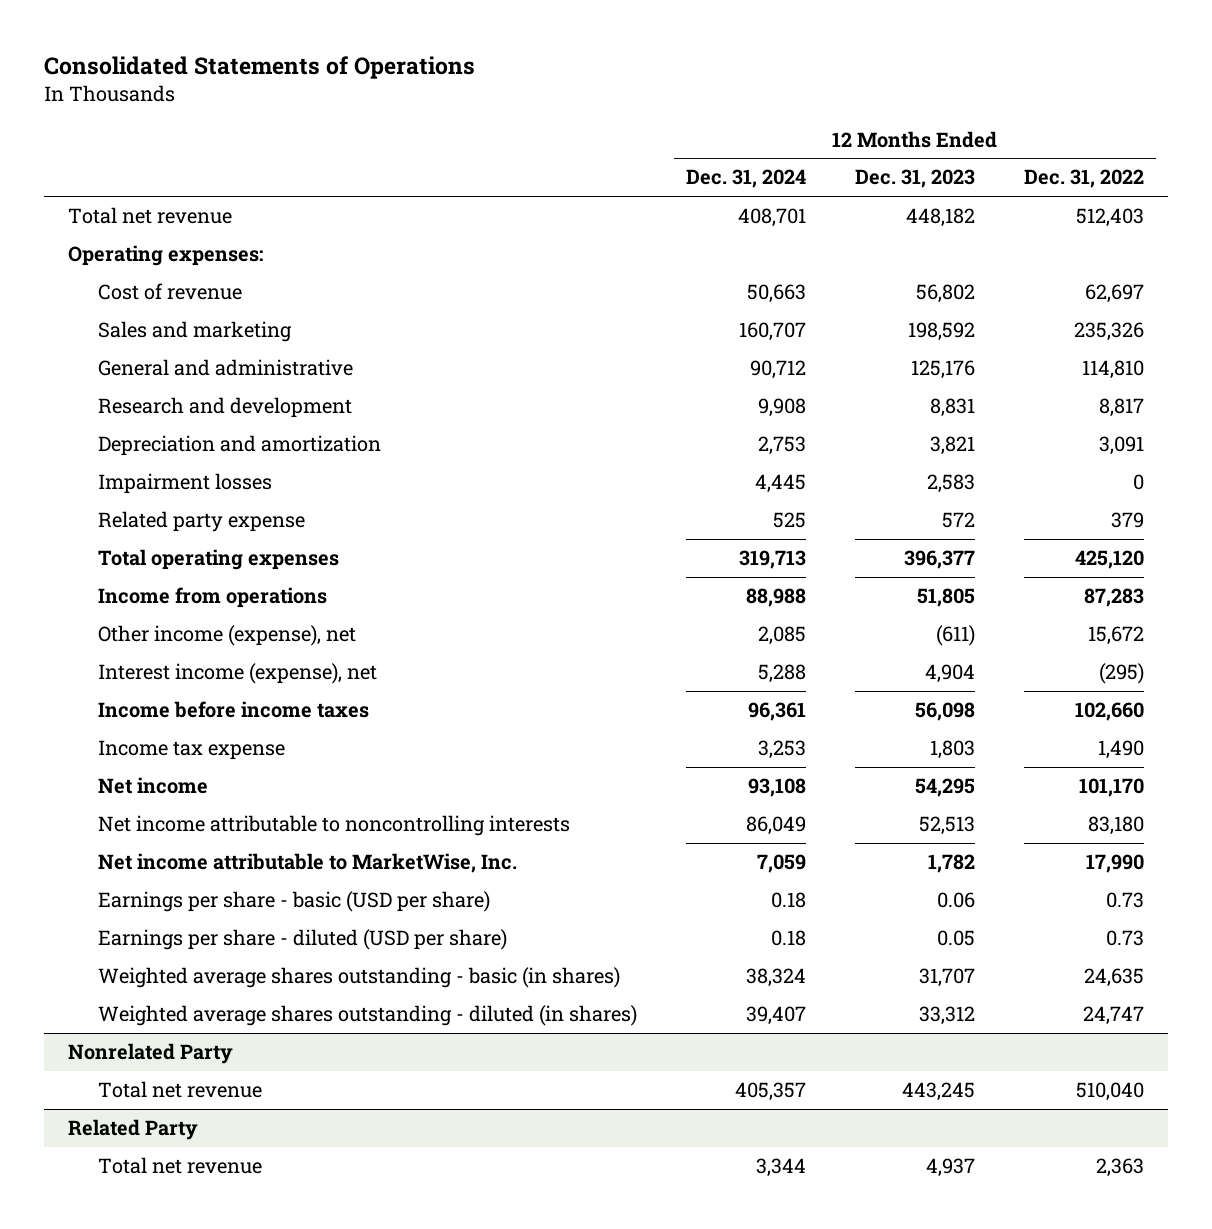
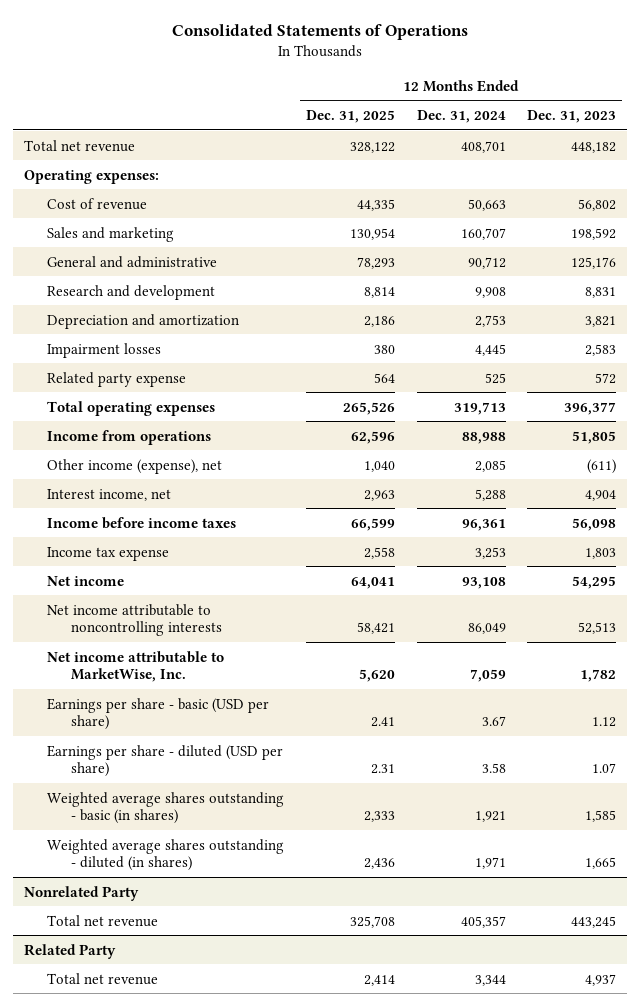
- | 12 Months Ended Dec. 31, 2024 | 12 Months Ended Dec. 31, 2023 | 12 Months Ended Dec. 31, 2022
+ | 12 Months Ended Dec. 31, 2025 | 12 Months Ended Dec. 31, 2024 | 12 Months Ended Dec. 31, 2023
- Interest income (expense), net | 5,288 | 4,904 | (295)
+ Interest income, net | 2,963 | 5,288 | 4,904
- Earnings per share - basic (USD per share) | 0.18 | 0.06 | 0.73
- Earnings per share - diluted (USD per share) | 0.18 | 0.05 | 0.73
- Weighted average shares outstanding - basic (in shares) | 38,324 | 31,707 | 24,635
- Weighted average shares outstanding - diluted (in shares) | 39,407 | 33,312 | 24,747
+ Earnings per share - basic (USD per share) | 2.41 | 3.67 | 1.12
+ Earnings per share - diluted (USD per share) | 2.31 | 3.58 | 1.07
+ Weighted average shares outstanding - basic (in shares) | 2,333 | 1,921 | 1,585
+ Weighted average shares outstanding - diluted (in shares) | 2,436 | 1,971 | 1,665

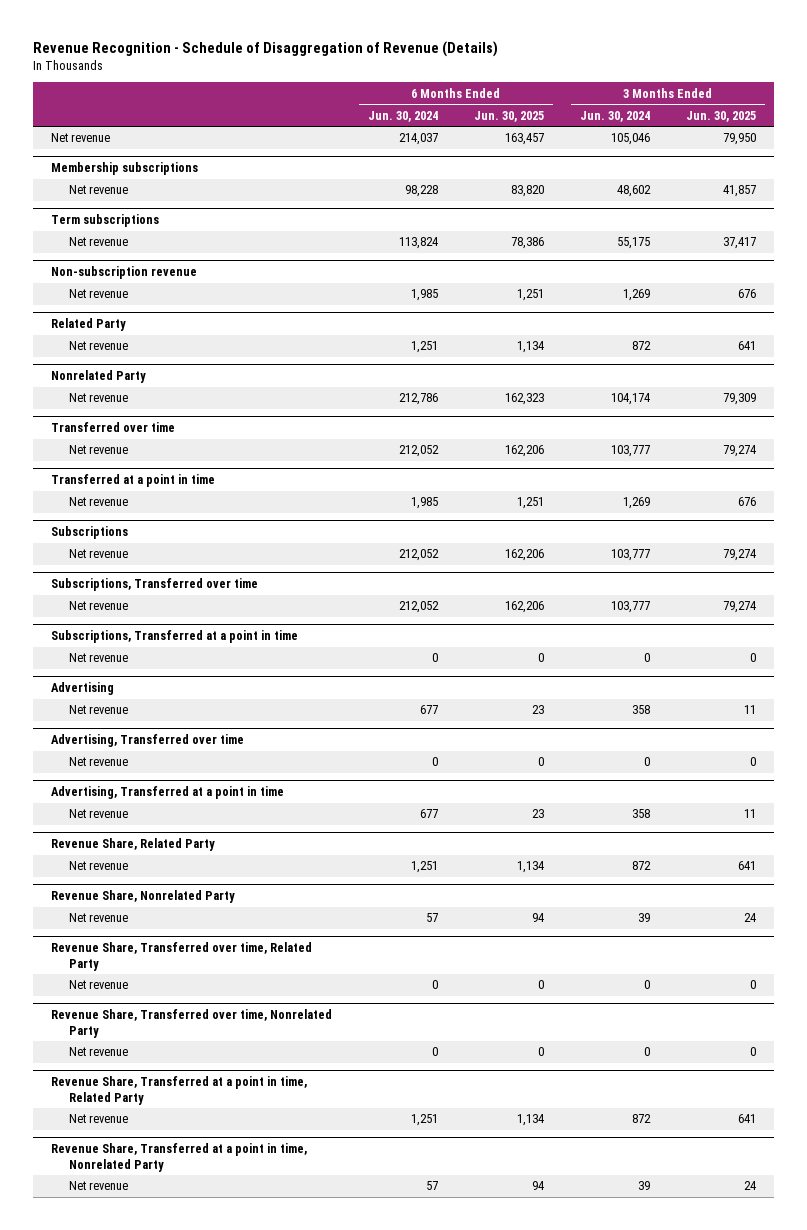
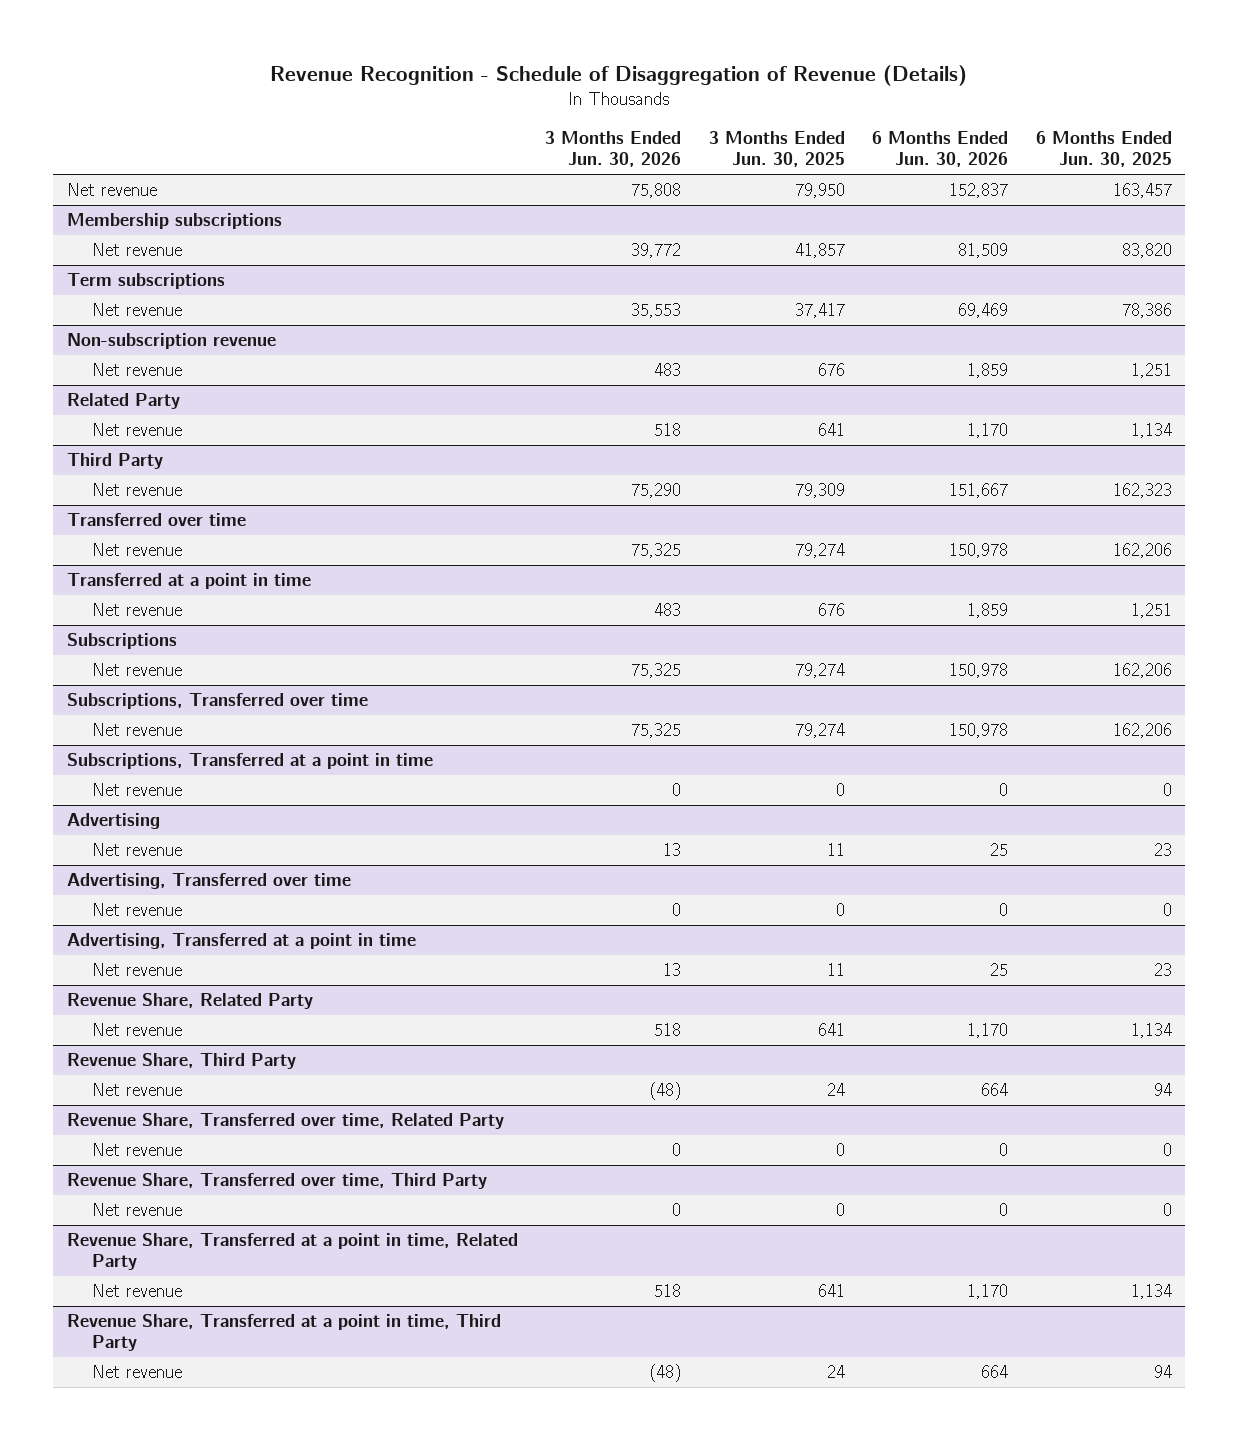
- | 6 Months Ended Jun. 30, 2024 | 6 Months Ended Jun. 30, 2025 | 3 Months Ended Jun. 30, 2024 | 3 Months Ended Jun. 30, 2025
+ | 3 Months Ended Jun. 30, 2026 | 3 Months Ended Jun. 30, 2025 | 6 Months Ended Jun. 30, 2026 | 6 Months Ended Jun. 30, 2025
- Nonrelated Party
+ Third Party
- Revenue Share, Nonrelated Party
+ Revenue Share, Third Party
- Revenue Share, Transferred over time, Nonrelated Party
+ Revenue Share, Transferred over time, Third Party
- Revenue Share, Transferred at a point in time, Nonrelated Party
+ Revenue Share, Transferred at a point in time, Third Party

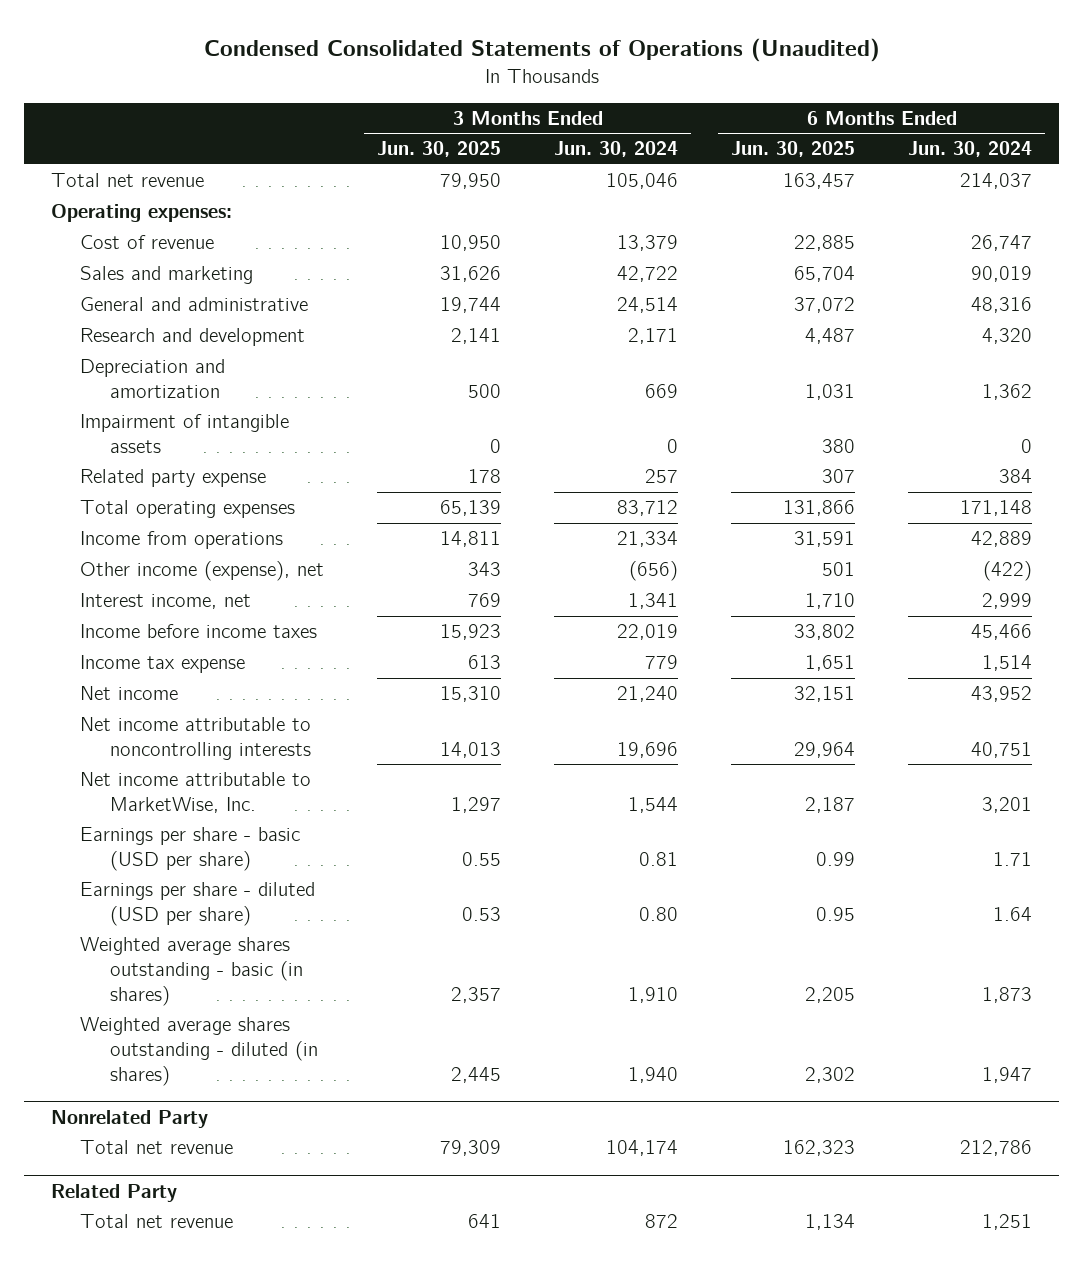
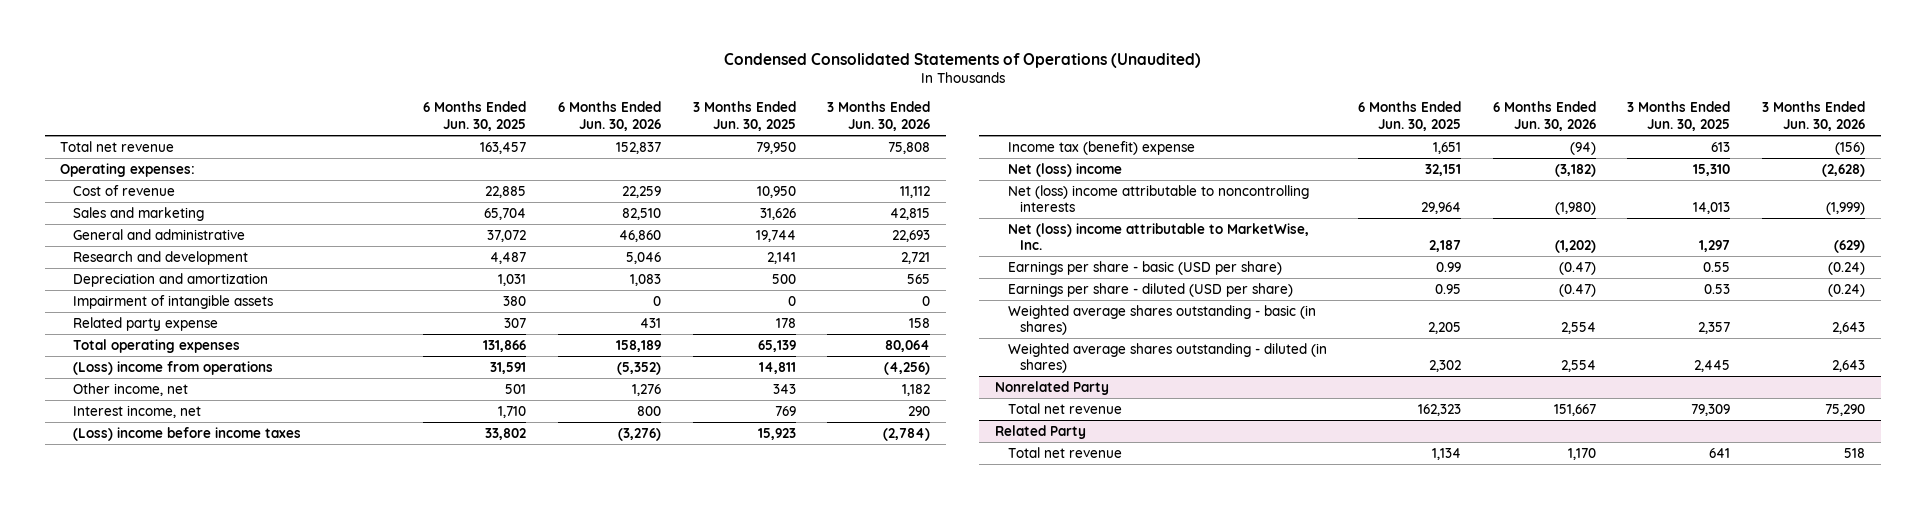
- | 3 Months Ended Jun. 30, 2025 | 3 Months Ended Jun. 30, 2024 | 6 Months Ended Jun. 30, 2025 | 6 Months Ended Jun. 30, 2024
+ | 6 Months Ended Jun. 30, 2025 | 6 Months Ended Jun. 30, 2026 | 3 Months Ended Jun. 30, 2025 | 3 Months Ended Jun. 30, 2026
- Income from operations | 14,811 | 21,334 | 31,591 | 42,889
- Other income (expense), net | 343 | (656) | 501 | (422)
+ (Loss) income from operations | 31,591 | (5,352) | 14,811 | (4,256)
+ Other income, net | 501 | 1,276 | 343 | 1,182
- Income before income taxes | 15,923 | 22,019 | 33,802 | 45,466
- Income tax expense | 613 | 779 | 1,651 | 1,514
- Net income | 15,310 | 21,240 | 32,151 | 43,952
- Net income attributable to noncontrolling interests | 14,013 | 19,696 | 29,964 | 40,751
- Net income attributable to MarketWise, Inc. | 1,297 | 1,544 | 2,187 | 3,201
+ (Loss) income before income taxes | 33,802 | (3,276) | 15,923 | (2,784)
+ Income tax (benefit) expense | 1,651 | (94) | 613 | (156)
+ Net (loss) income | 32,151 | (3,182) | 15,310 | (2,628)
+ Net (loss) income attributable to noncontrolling interests | 29,964 | (1,980) | 14,013 | (1,999)
+ Net (loss) income attributable to MarketWise, Inc. | 2,187 | (1,202) | 1,297 | (629)

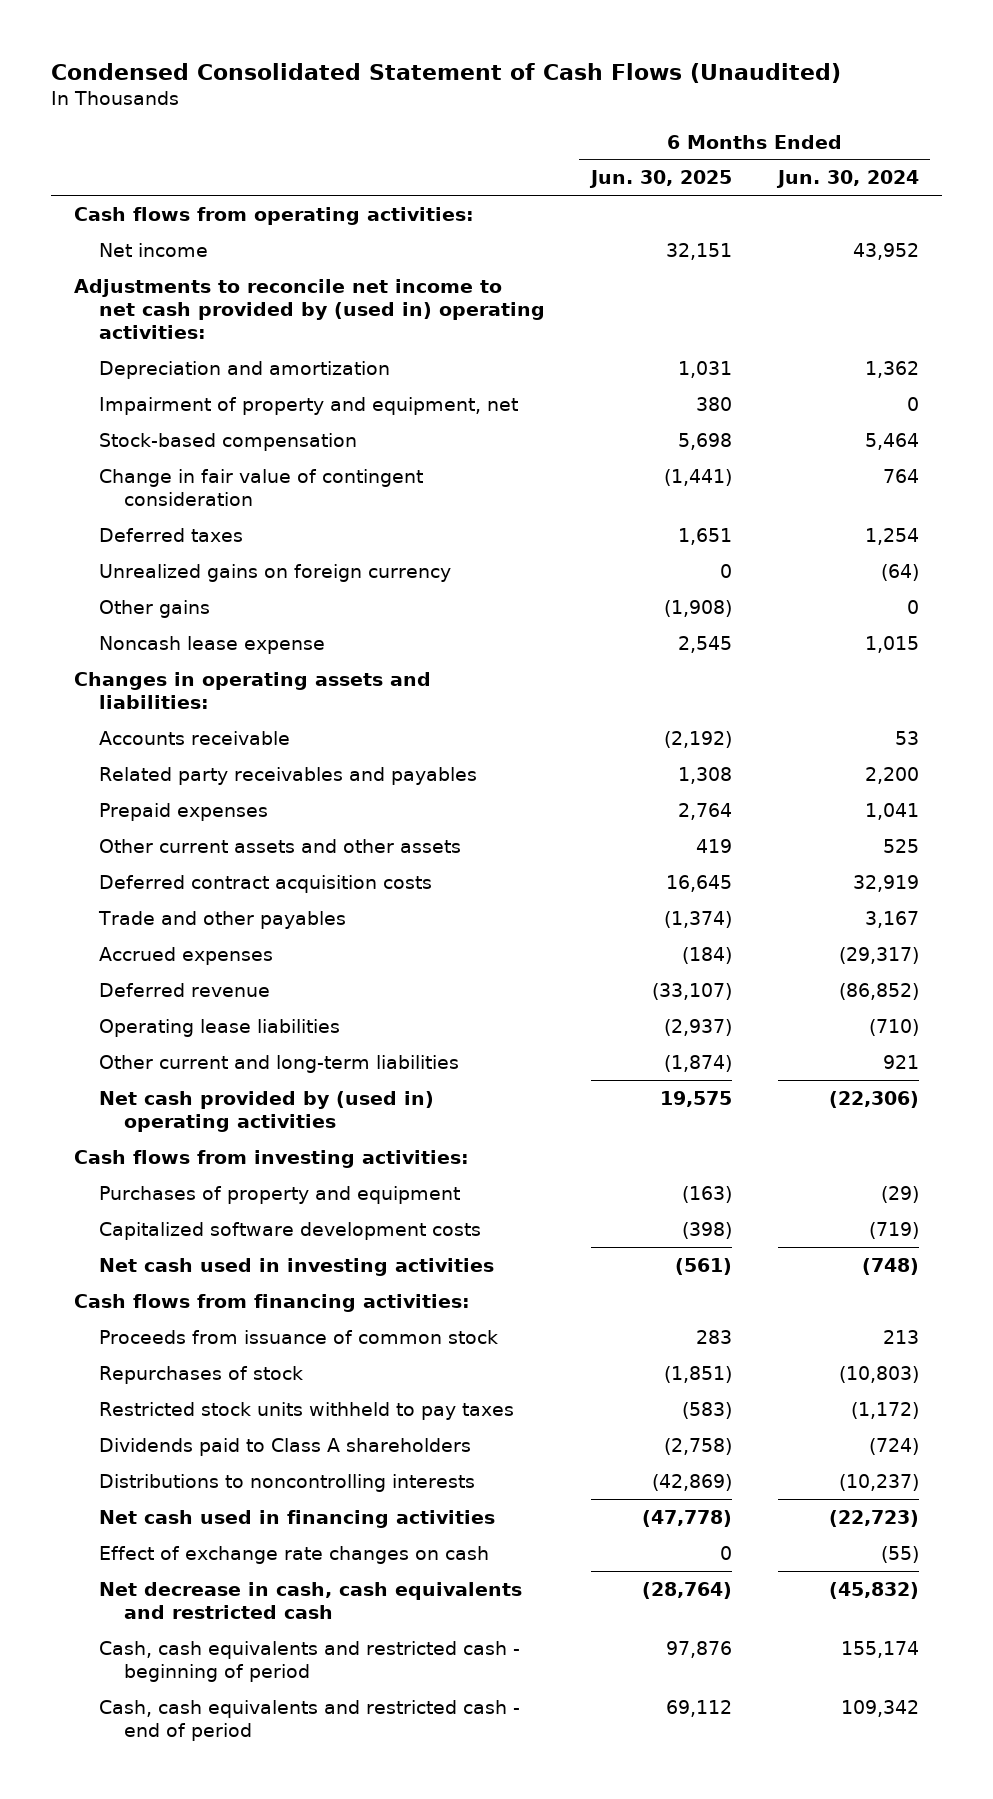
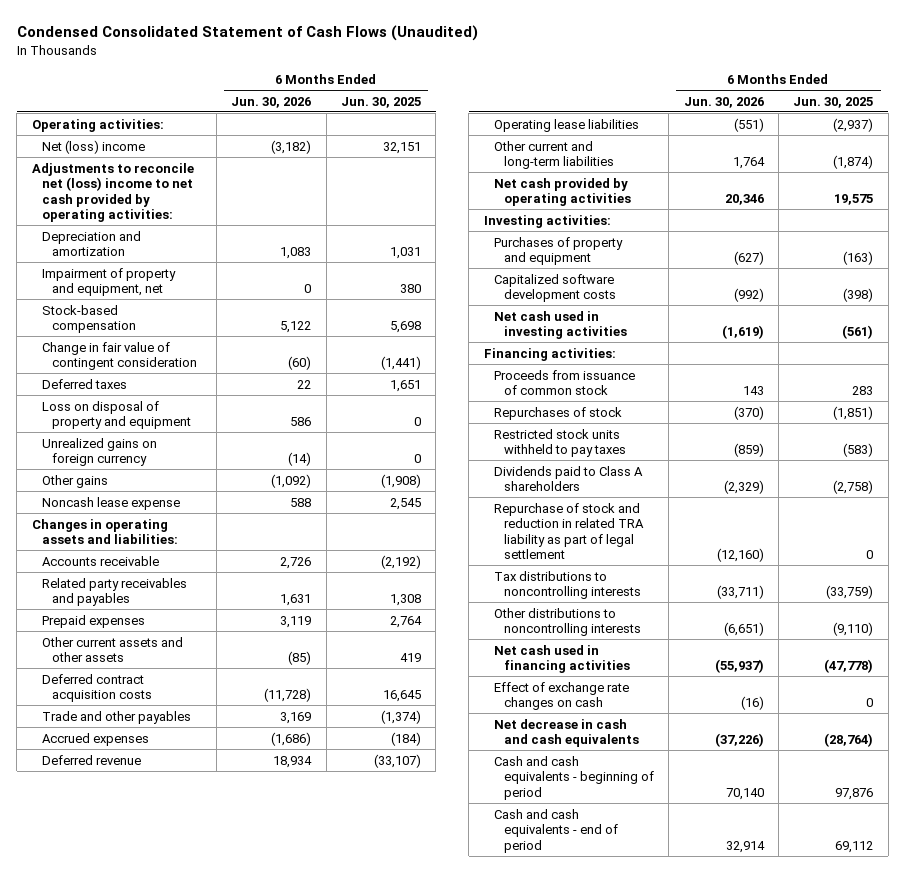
- | 6 Months Ended Jun. 30, 2025 | 6 Months Ended Jun. 30, 2024
+ | 6 Months Ended Jun. 30, 2026 | 6 Months Ended Jun. 30, 2025
- Cash flows from operating activities:
- Net income | 32,151 | 43,952
- Adjustments to reconcile net income to net cash provided by (used in) operating activities:
+ Operating activities:
+ Net (loss) income | (3,182) | 32,151
+ Adjustments to reconcile net (loss) income to net cash provided by operating activities:
+ Loss on disposal of property and equipment | 586 | 0
- Net cash provided by (used in) operating activities | 19,575 | (22,306)
- Cash flows from investing activities:
+ Net cash provided by operating activities | 20,346 | 19,575
+ Investing activities:
- Cash flows from financing activities:
+ Financing activities:
- Distributions to noncontrolling interests | (42,869) | (10,237)
+ Repurchase of stock and reduction in related TRA liability as part of legal settlement | (12,160) | 0
+ Tax distributions to noncontrolling interests | (33,711) | (33,759)
+ Other distributions to noncontrolling interests | (6,651) | (9,110)
- Net decrease in cash, cash equivalents and restricted cash | (28,764) | (45,832)
- Cash, cash equivalents and restricted cash - beginning of period | 97,876 | 155,174
- Cash, cash equivalents and restricted cash - end of period | 69,112 | 109,342
+ Net decrease in cash and cash equivalents | (37,226) | (28,764)
+ Cash and cash equivalents - beginning of period | 70,140 | 97,876
+ Cash and cash equivalents - end of period | 32,914 | 69,112

